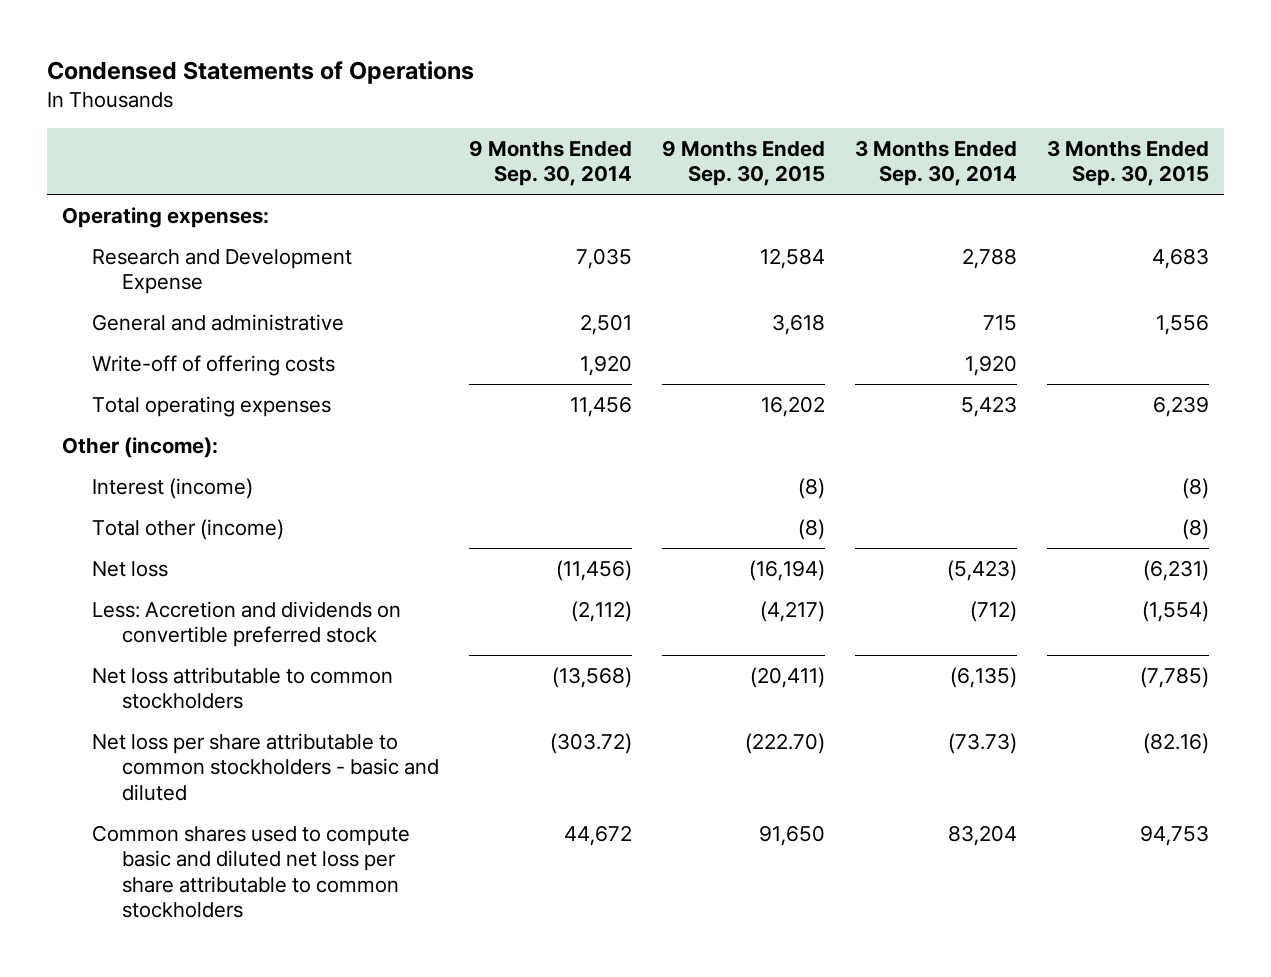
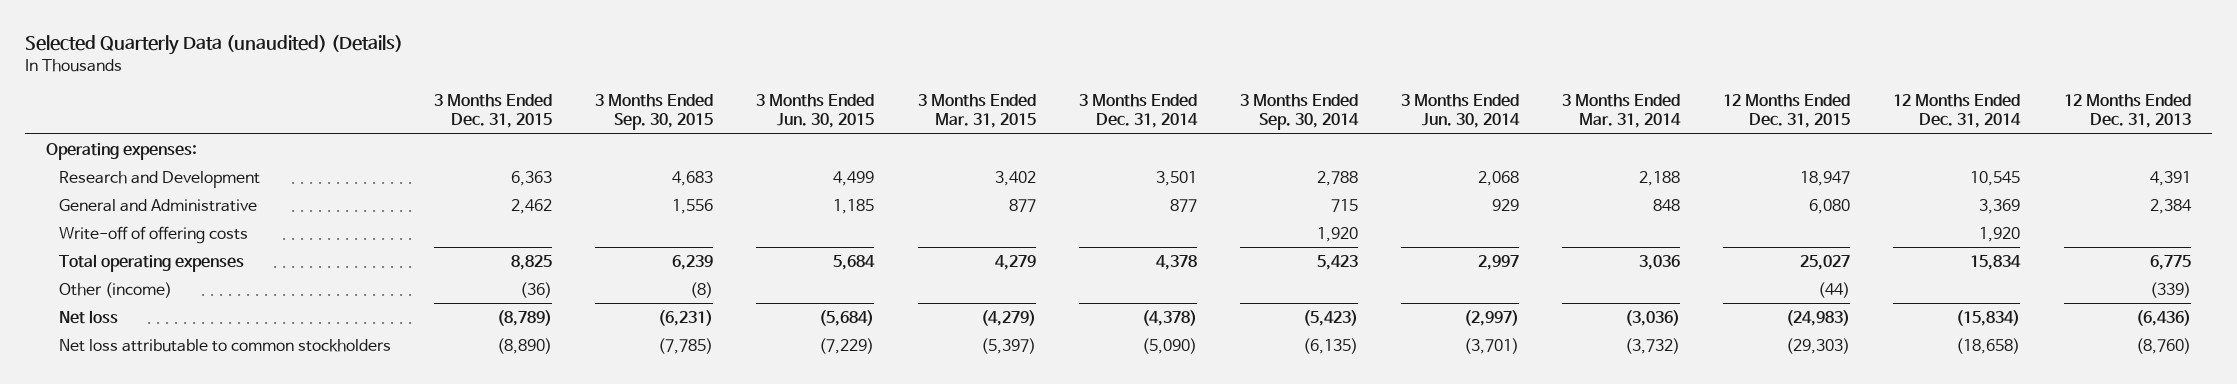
- Condensed Statements of Operations
+ Selected Quarterly Data (unaudited) (Details)
- | 9 Months Ended Sep. 30, 2014 | 9 Months Ended Sep. 30, 2015 | 3 Months Ended Sep. 30, 2014 | 3 Months Ended Sep. 30, 2015
+ | 3 Months Ended Dec. 31, 2015 | 3 Months Ended Sep. 30, 2015 | 3 Months Ended Jun. 30, 2015 | 3 Months Ended Mar. 31, 2015 | 3 Months Ended Dec. 31, 2014 | 3 Months Ended Sep. 30, 2014 | 3 Months Ended Jun. 30, 2014 | 3 Months Ended Mar. 31, 2014 | 12 Months Ended Dec. 31, 2015 | 12 Months Ended Dec. 31, 2014 | 12 Months Ended Dec. 31, 2013
- Research and Development Expense | 7,035 | 12,584 | 2,788 | 4,683
- General and administrative | 2,501 | 3,618 | 715 | 1,556
+ Research and Development | 6,363 | 4,683 | 4,499 | 3,402 | 3,501 | 2,788 | 2,068 | 2,188 | 18,947 | 10,545 | 4,391
+ General and Administrative | 2,462 | 1,556 | 1,185 | 877 | 877 | 715 | 929 | 848 | 6,080 | 3,369 | 2,384
- Other (income):
- Interest (income) | | (8) | | (8)
- Total other (income) | | (8) | | (8)
+ Other (income) | (36) | (8) | | | | | | | (44) | | (339)
- Less: Accretion and dividends on convertible preferred stock | (2,112) | (4,217) | (712) | (1,554)
- Net loss per share attributable to common stockholders - basic and diluted | (303.72) | (222.70) | (73.73) | (82.16)
- Common shares used to compute basic and diluted net loss per share attributable to common stockholders | 44,672 | 91,650 | 83,204 | 94,753

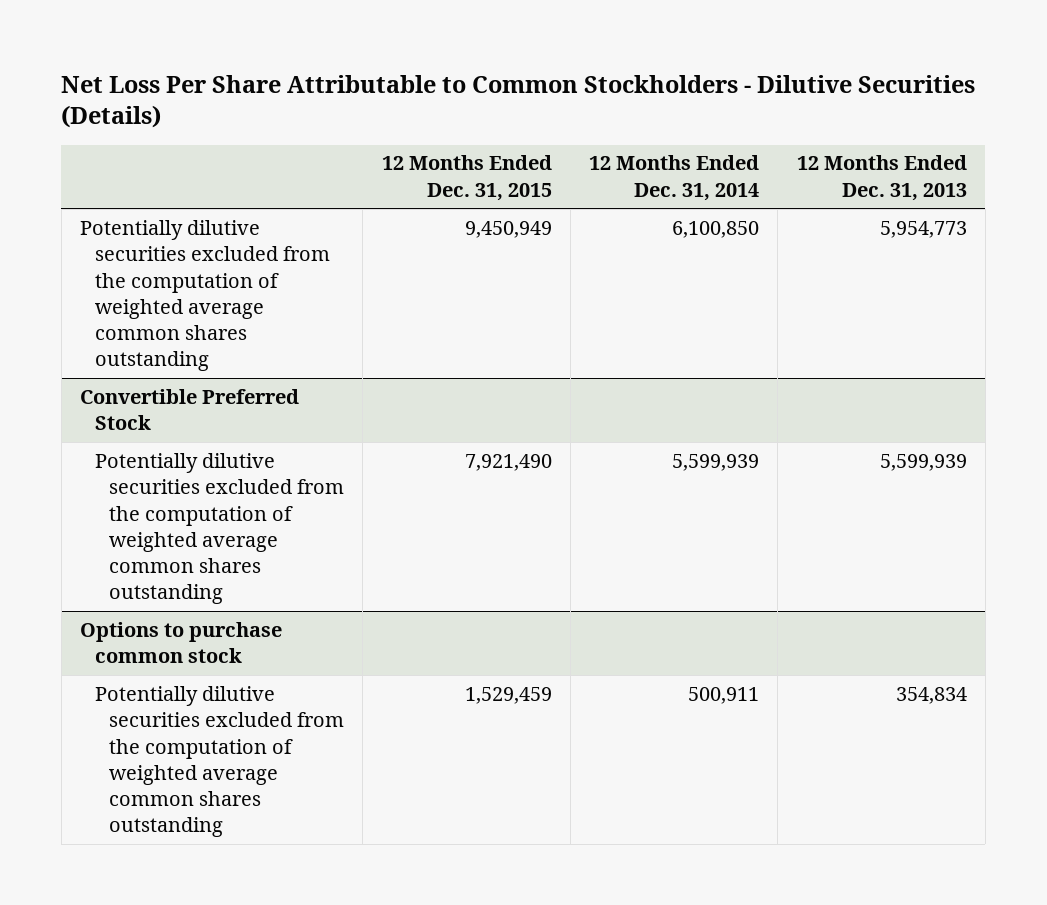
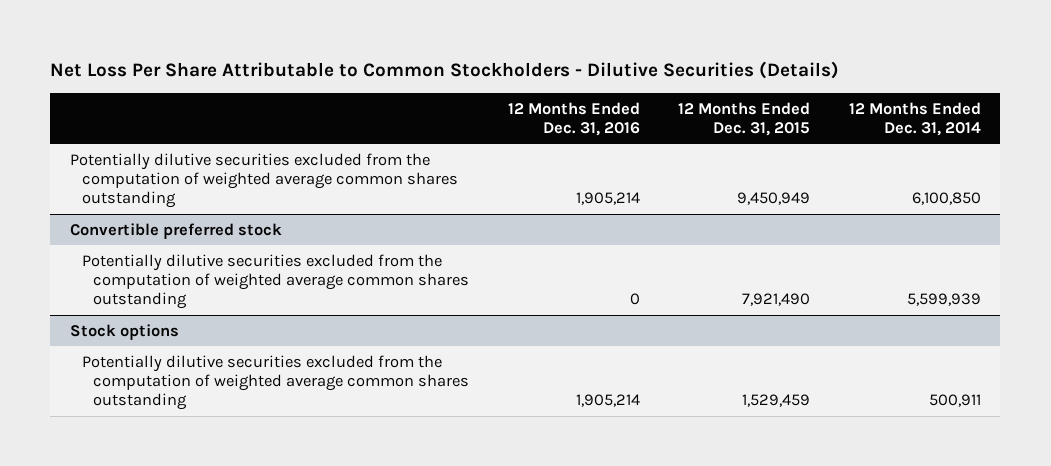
- | 12 Months Ended Dec. 31, 2015 | 12 Months Ended Dec. 31, 2014 | 12 Months Ended Dec. 31, 2013
+ | 12 Months Ended Dec. 31, 2016 | 12 Months Ended Dec. 31, 2015 | 12 Months Ended Dec. 31, 2014
- Convertible Preferred Stock
+ Convertible preferred stock
- Options to purchase common stock
+ Stock options

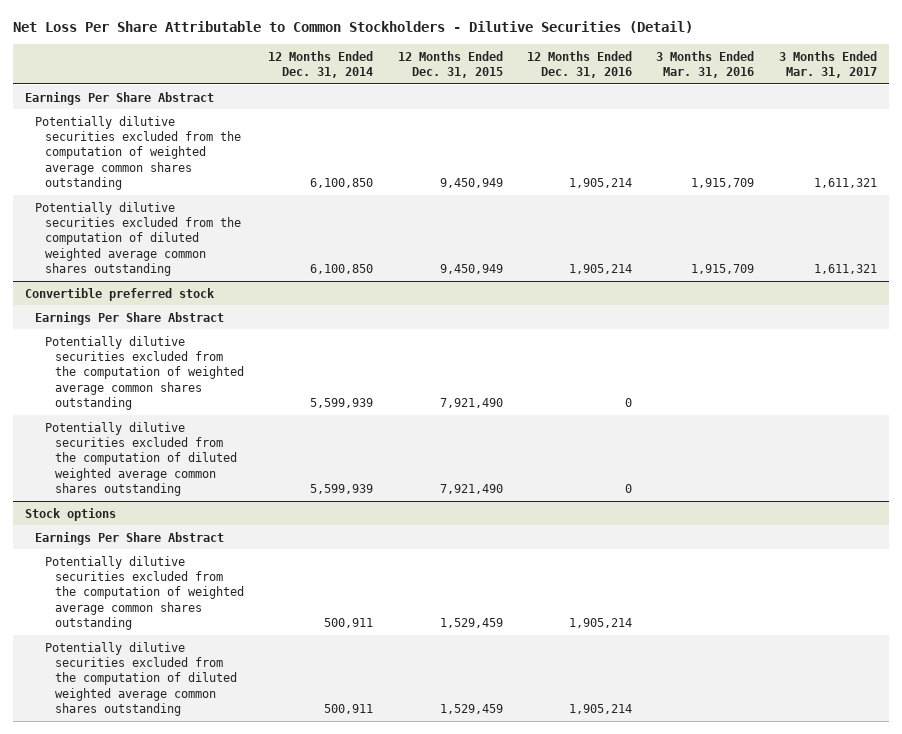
- Net Loss Per Share Attributable to Common Stockholders - Dilutive Securities (Details)
+ Net Loss Per Share Attributable to Common Stockholders - Dilutive Securities (Detail)
- | 12 Months Ended Dec. 31, 2016 | 12 Months Ended Dec. 31, 2015 | 12 Months Ended Dec. 31, 2014
+ | 12 Months Ended Dec. 31, 2014 | 12 Months Ended Dec. 31, 2015 | 12 Months Ended Dec. 31, 2016 | 3 Months Ended Mar. 31, 2016 | 3 Months Ended Mar. 31, 2017
+ Earnings Per Share Abstract
+ Potentially dilutive securities excluded from the computation of diluted weighted average common shares outstanding | 6,100,850 | 9,450,949 | 1,905,214 | 1,915,709 | 1,611,321
@ Convertible preferred stock
+ Earnings Per Share Abstract
+ Potentially dilutive securities excluded from the computation of diluted weighted average common shares outstanding | 5,599,939 | 7,921,490 | 0 | |
@ Stock options
+ Earnings Per Share Abstract
+ Potentially dilutive securities excluded from the computation of diluted weighted average common shares outstanding | 500,911 | 1,529,459 | 1,905,214 | |

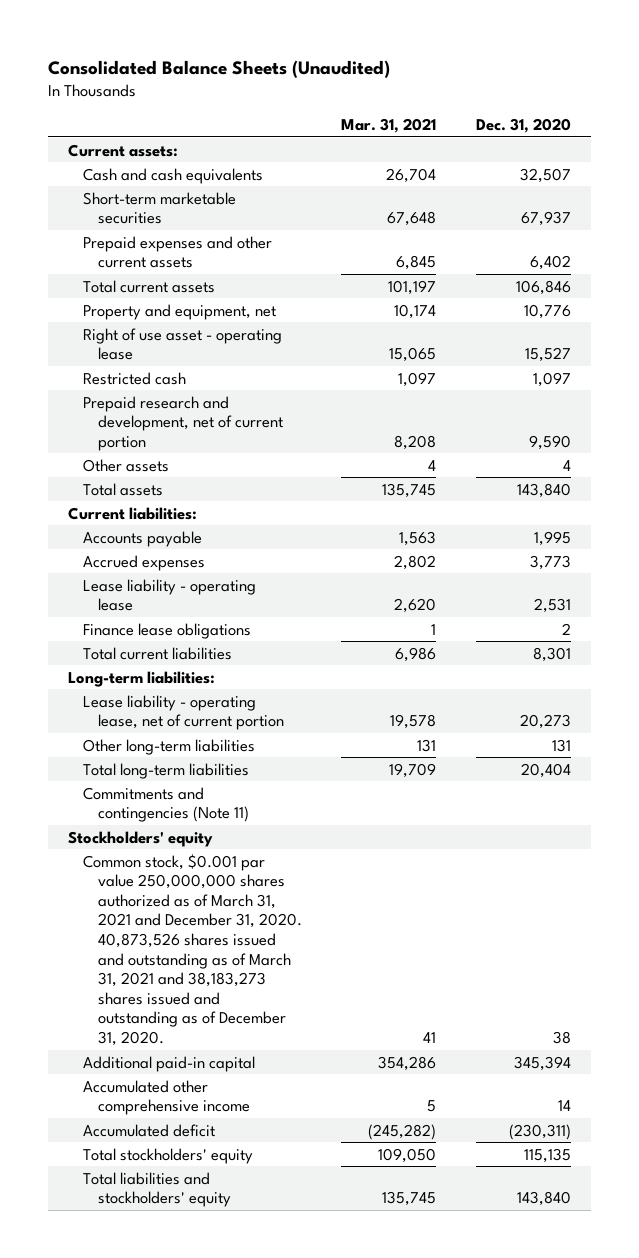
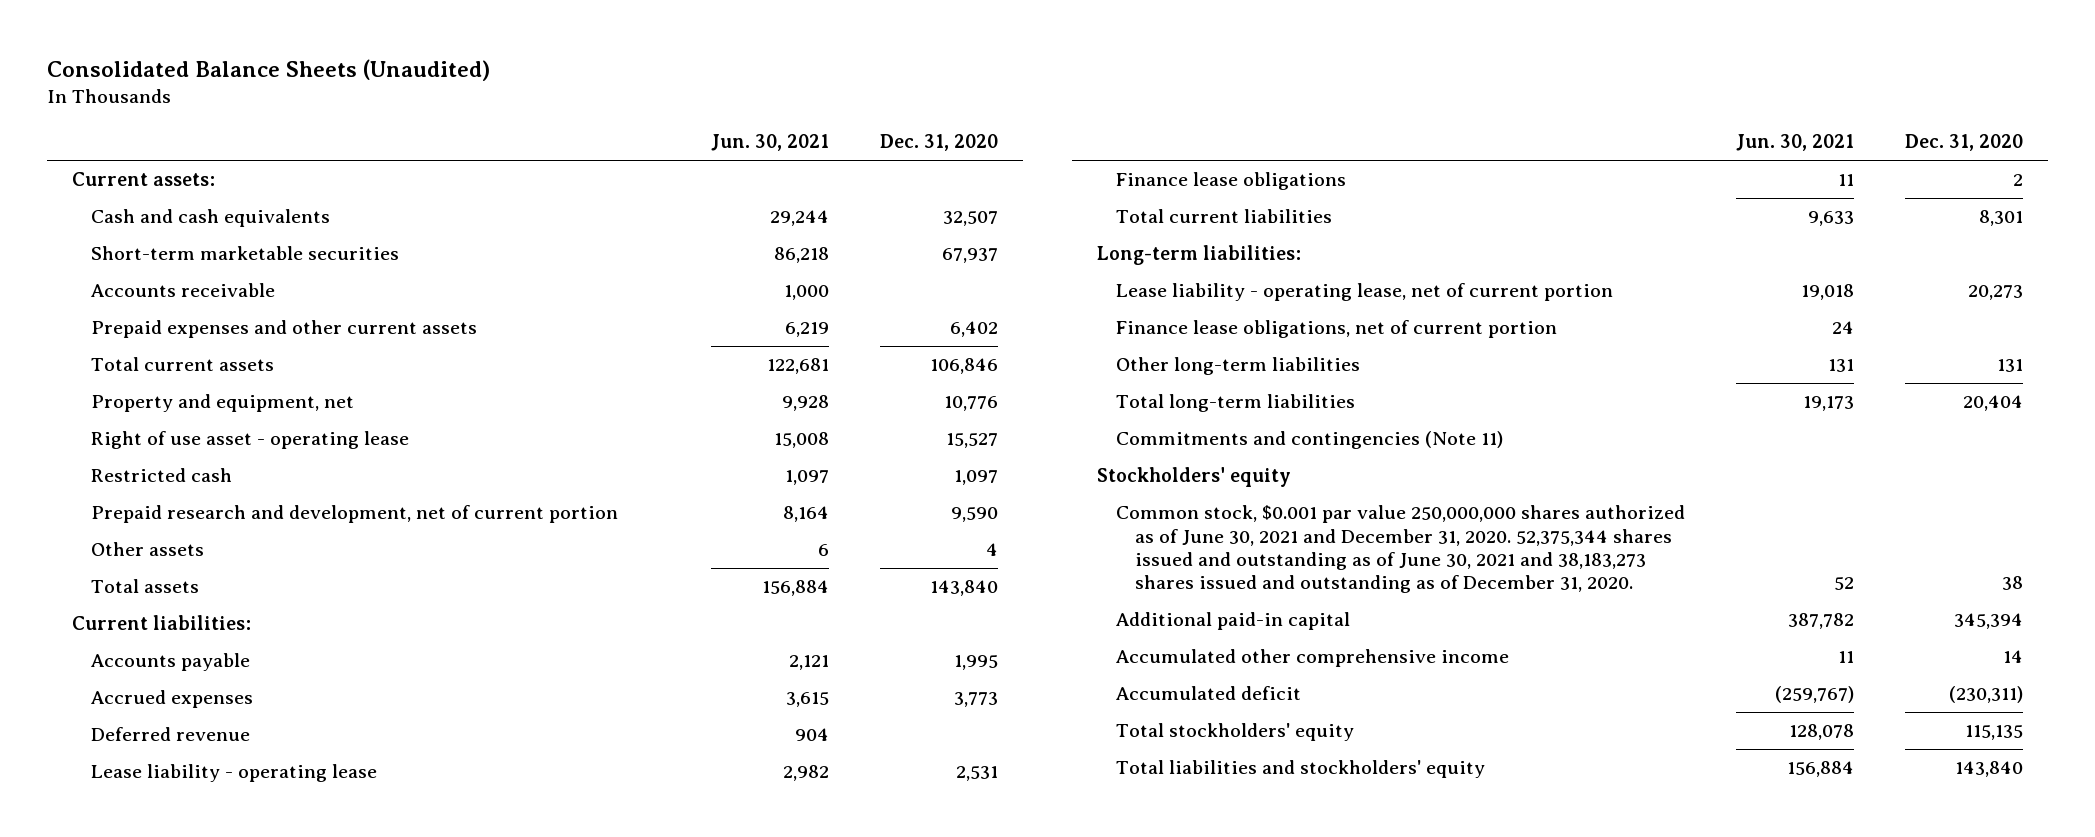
- | Mar. 31, 2021 | Dec. 31, 2020
+ | Jun. 30, 2021 | Dec. 31, 2020
+ Accounts receivable | 1,000 |
+ Deferred revenue | 904 |
+ Finance lease obligations, net of current portion | 24 |
- Common stock, $0.001 par value 250,000,000 shares authorized as of March 31, 2021 and December 31, 2020. 40,873,526 shares issued and outstanding as of March 31, 2021 and 38,183,273 shares issued and outstanding as of December 31, 2020. | 41 | 38
+ Common stock, $0.001 par value 250,000,000 shares authorized as of June 30, 2021 and December 31, 2020. 52,375,344 shares issued and outstanding as of June 30, 2021 and 38,183,273 shares issued and outstanding as of December 31, 2020. | 52 | 38

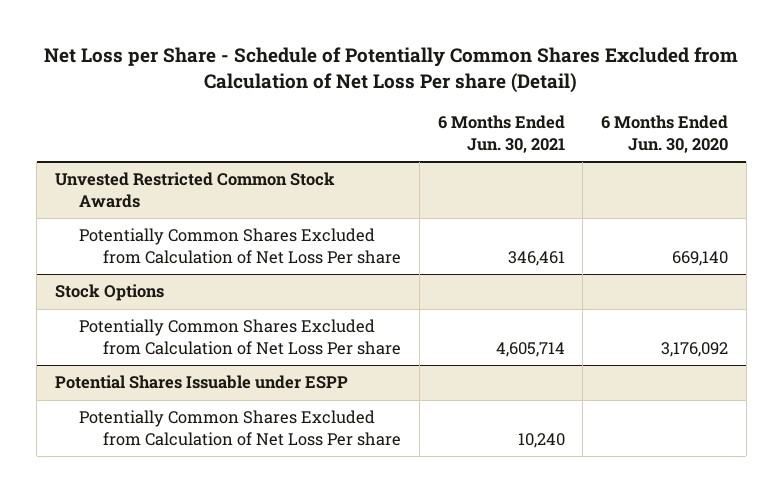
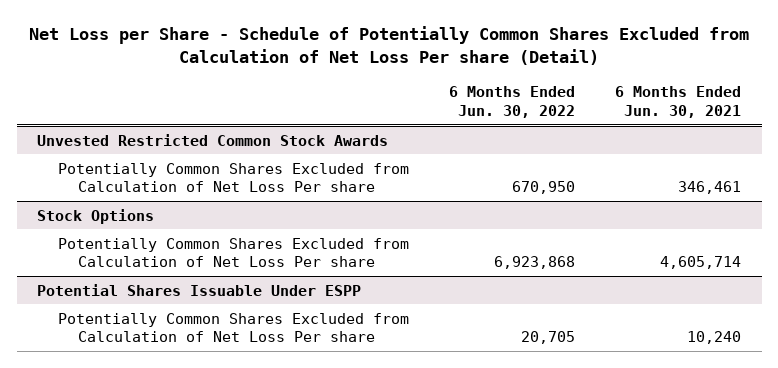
- | 6 Months Ended Jun. 30, 2021 | 6 Months Ended Jun. 30, 2020
+ | 6 Months Ended Jun. 30, 2022 | 6 Months Ended Jun. 30, 2021
- Potential Shares Issuable under ESPP
+ Potential Shares Issuable Under ESPP

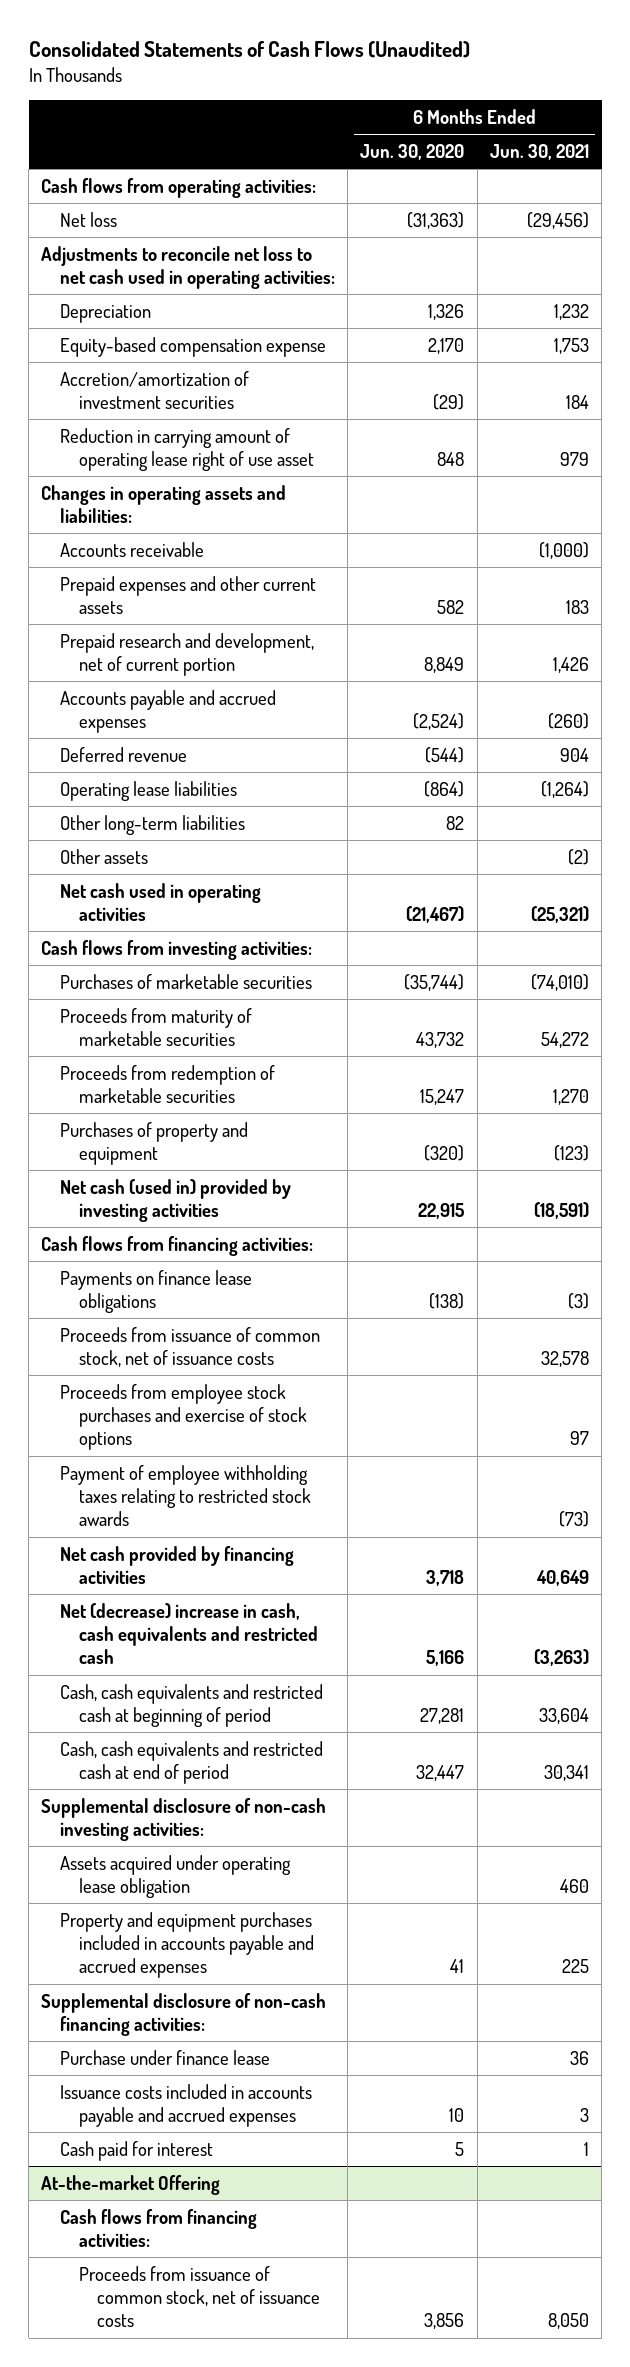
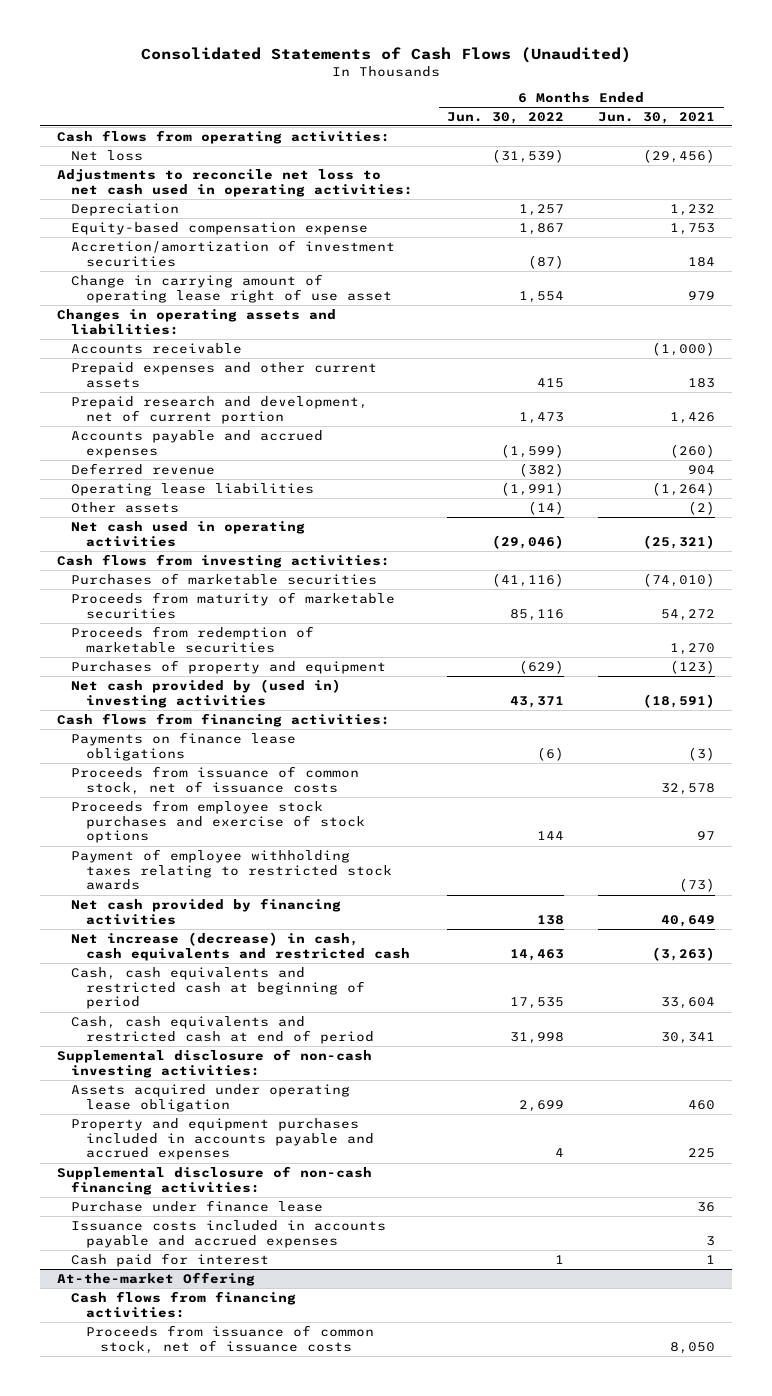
- | 6 Months Ended Jun. 30, 2020 | 6 Months Ended Jun. 30, 2021
+ | 6 Months Ended Jun. 30, 2022 | 6 Months Ended Jun. 30, 2021
- Reduction in carrying amount of operating lease right of use asset | 848 | 979
+ Change in carrying amount of operating lease right of use asset | 1,554 | 979
- Other long-term liabilities | 82 |
- Net cash (used in) provided by investing activities | 22,915 | (18,591)
+ Net cash provided by (used in) investing activities | 43,371 | (18,591)
- Net (decrease) increase in cash, cash equivalents and restricted cash | 5,166 | (3,263)
+ Net increase (decrease) in cash, cash equivalents and restricted cash | 14,463 | (3,263)

